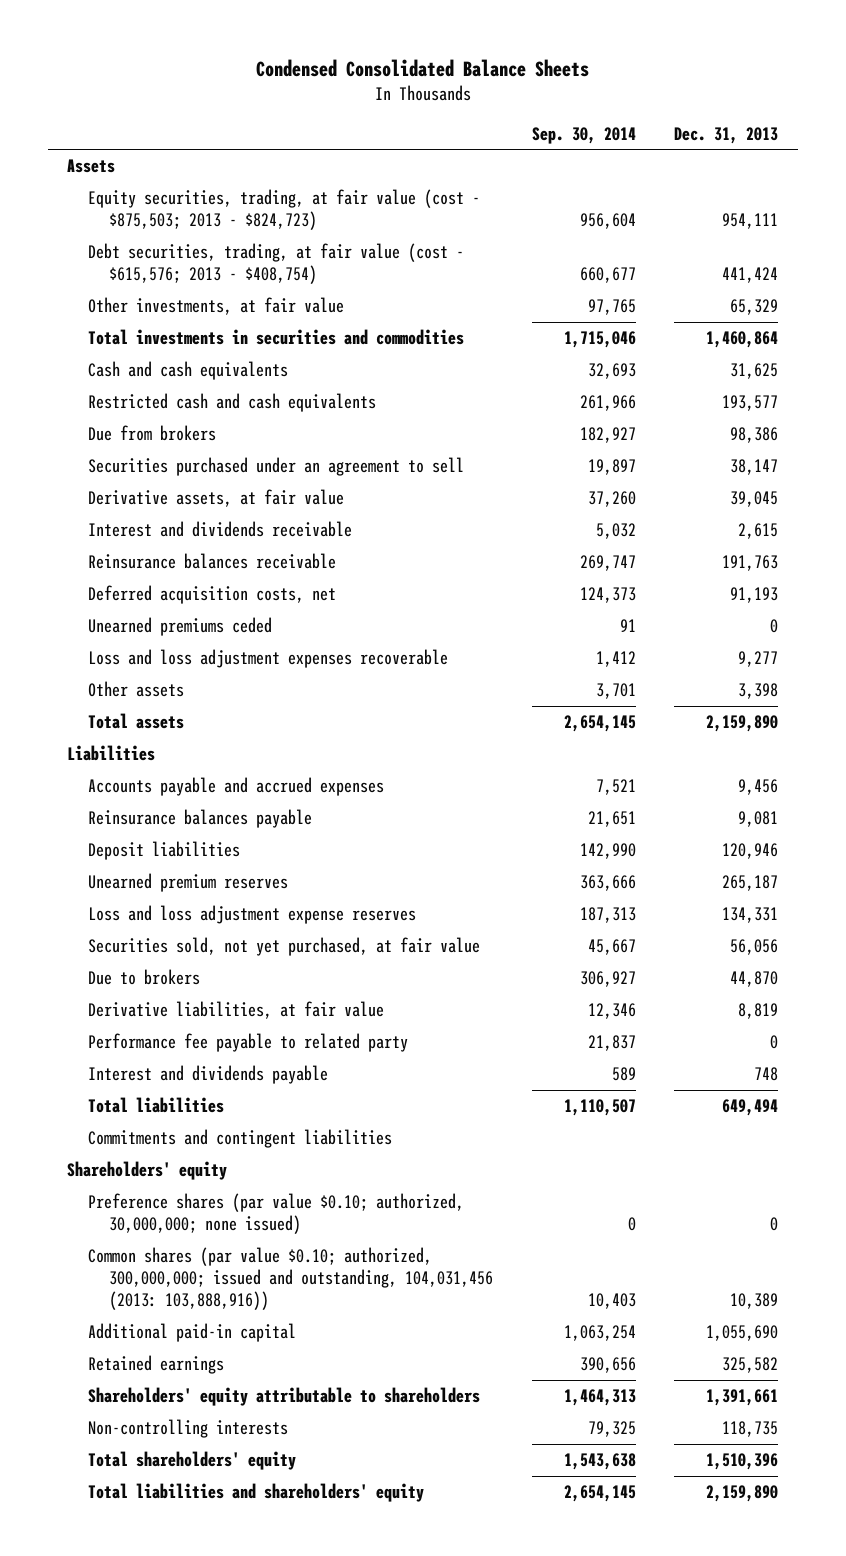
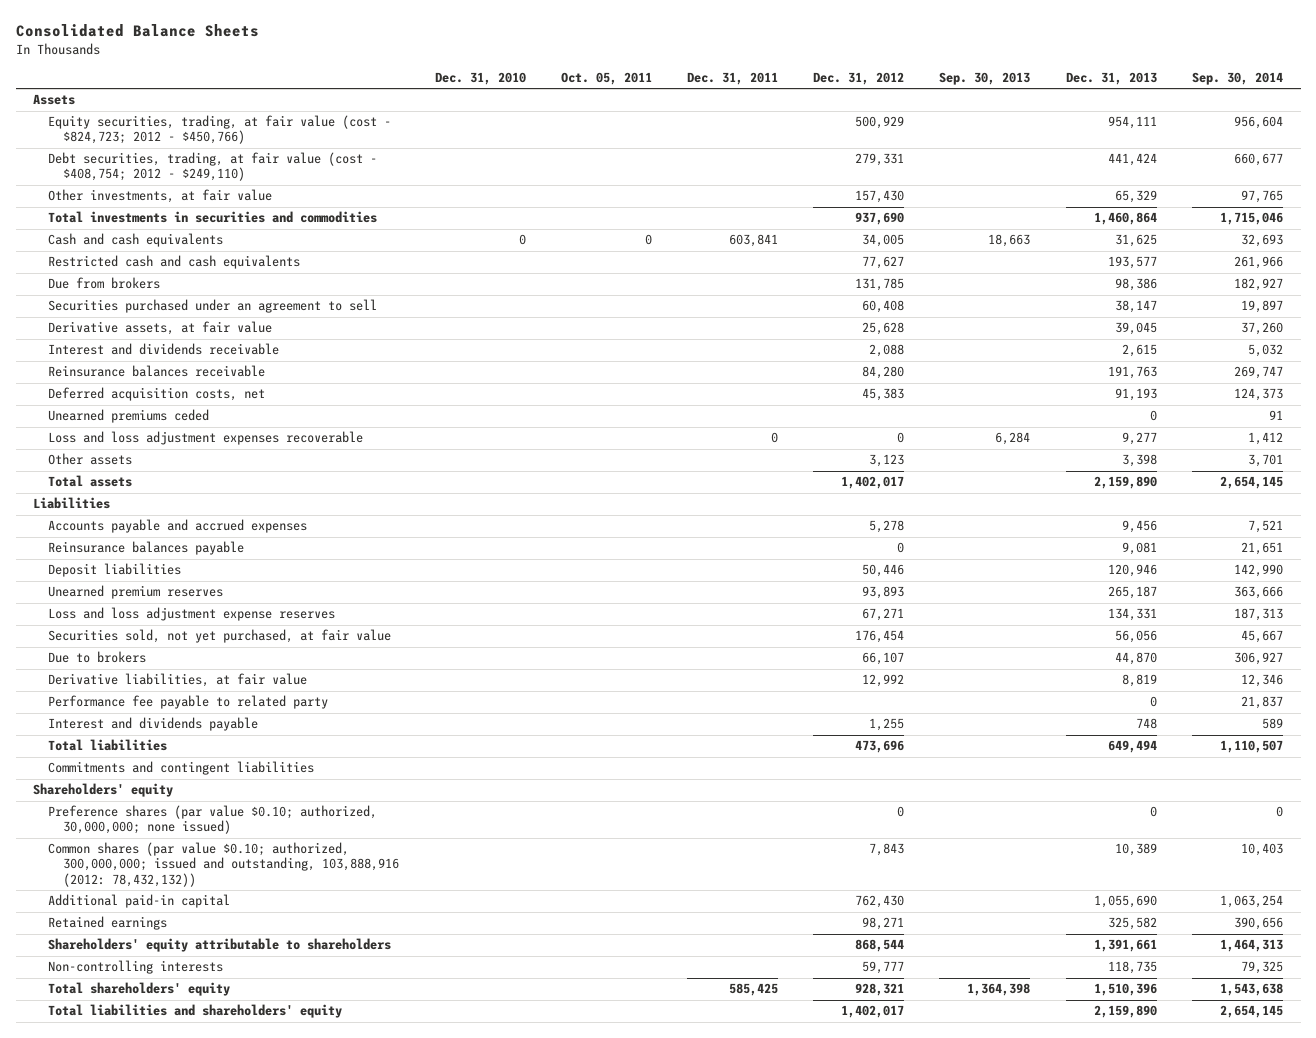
- Condensed Consolidated Balance Sheets
+ Consolidated Balance Sheets
- | Sep. 30, 2014 | Dec. 31, 2013
+ | Dec. 31, 2010 | Oct. 05, 2011 | Dec. 31, 2011 | Dec. 31, 2012 | Sep. 30, 2013 | Dec. 31, 2013 | Sep. 30, 2014
- Equity securities, trading, at fair value (cost - $875,503; 2013 - $824,723) | 956,604 | 954,111
- Debt securities, trading, at fair value (cost - $615,576; 2013 - $408,754) | 660,677 | 441,424
+ Equity securities, trading, at fair value (cost - $824,723; 2012 - $450,766) | | | | 500,929 | | 954,111 | 956,604
+ Debt securities, trading, at fair value (cost - $408,754; 2012 - $249,110) | | | | 279,331 | | 441,424 | 660,677
- Common shares (par value $0.10; authorized, 300,000,000; issued and outstanding, 104,031,456 (2013: 103,888,916)) | 10,403 | 10,389
+ Common shares (par value $0.10; authorized, 300,000,000; issued and outstanding, 103,888,916 (2012: 78,432,132)) | | | | 7,843 | | 10,389 | 10,403

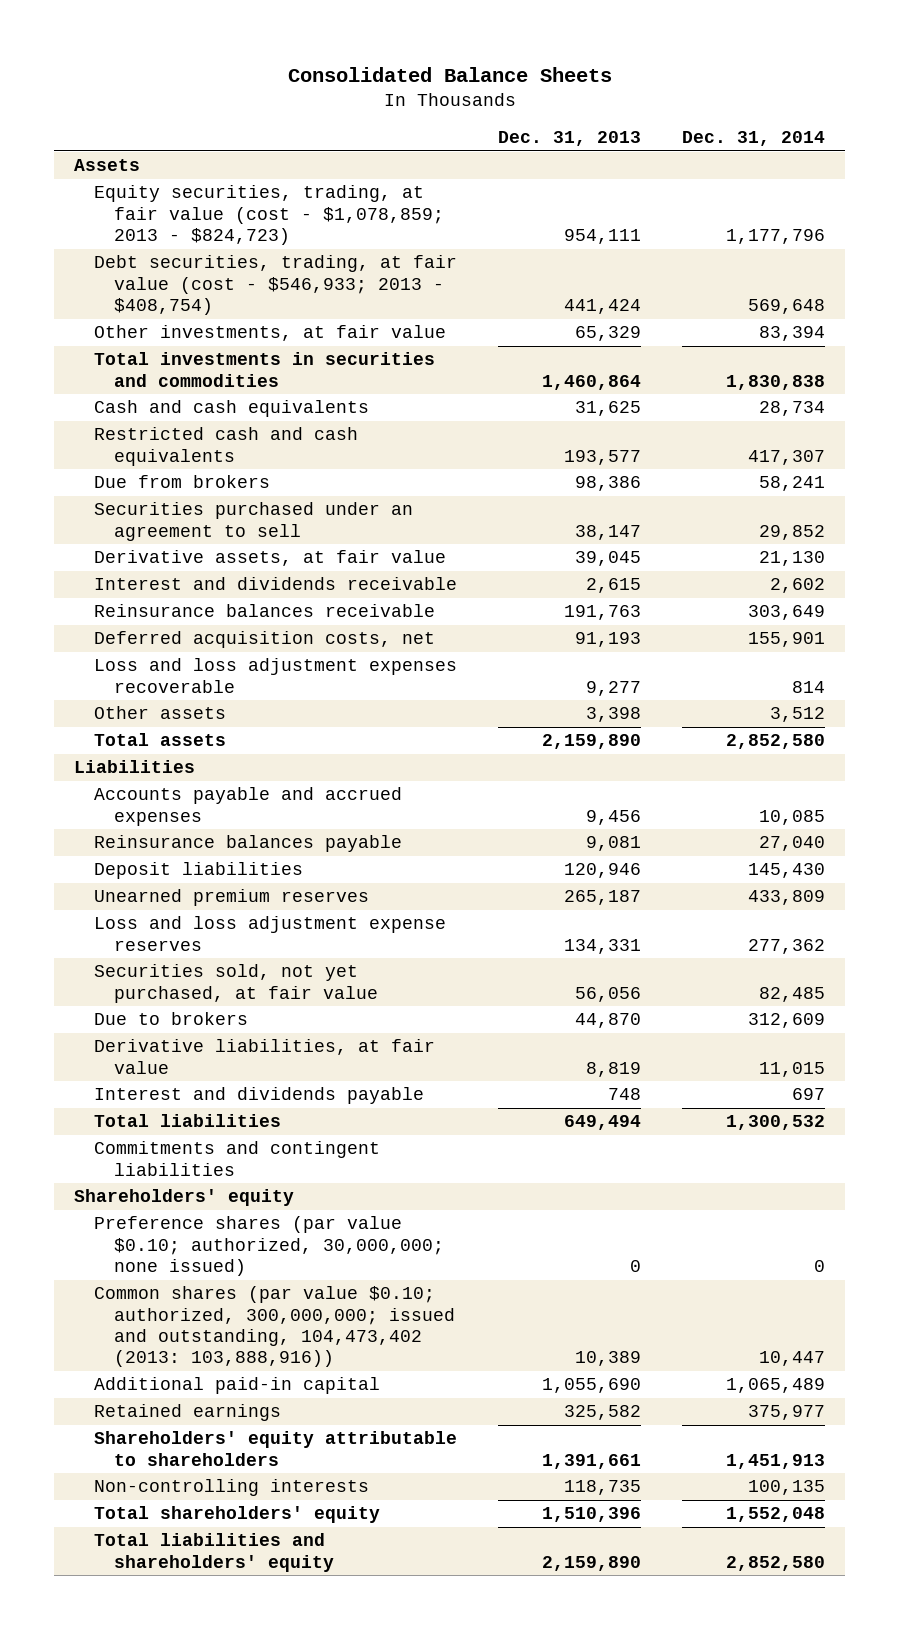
- | Dec. 31, 2010 | Oct. 05, 2011 | Dec. 31, 2011 | Dec. 31, 2012 | Sep. 30, 2013 | Dec. 31, 2013 | Sep. 30, 2014
+ | Dec. 31, 2013 | Dec. 31, 2014
- Equity securities, trading, at fair value (cost - $824,723; 2012 - $450,766) | | | | 500,929 | | 954,111 | 956,604
- Debt securities, trading, at fair value (cost - $408,754; 2012 - $249,110) | | | | 279,331 | | 441,424 | 660,677
+ Equity securities, trading, at fair value (cost - $1,078,859; 2013 - $824,723) | 954,111 | 1,177,796
+ Debt securities, trading, at fair value (cost - $546,933; 2013 - $408,754) | 441,424 | 569,648
- Unearned premiums ceded | | | | | | 0 | 91
- Performance fee payable to related party | | | | | | 0 | 21,837
- Common shares (par value $0.10; authorized, 300,000,000; issued and outstanding, 103,888,916 (2012: 78,432,132)) | | | | 7,843 | | 10,389 | 10,403
+ Common shares (par value $0.10; authorized, 300,000,000; issued and outstanding, 104,473,402 (2013: 103,888,916)) | 10,389 | 10,447

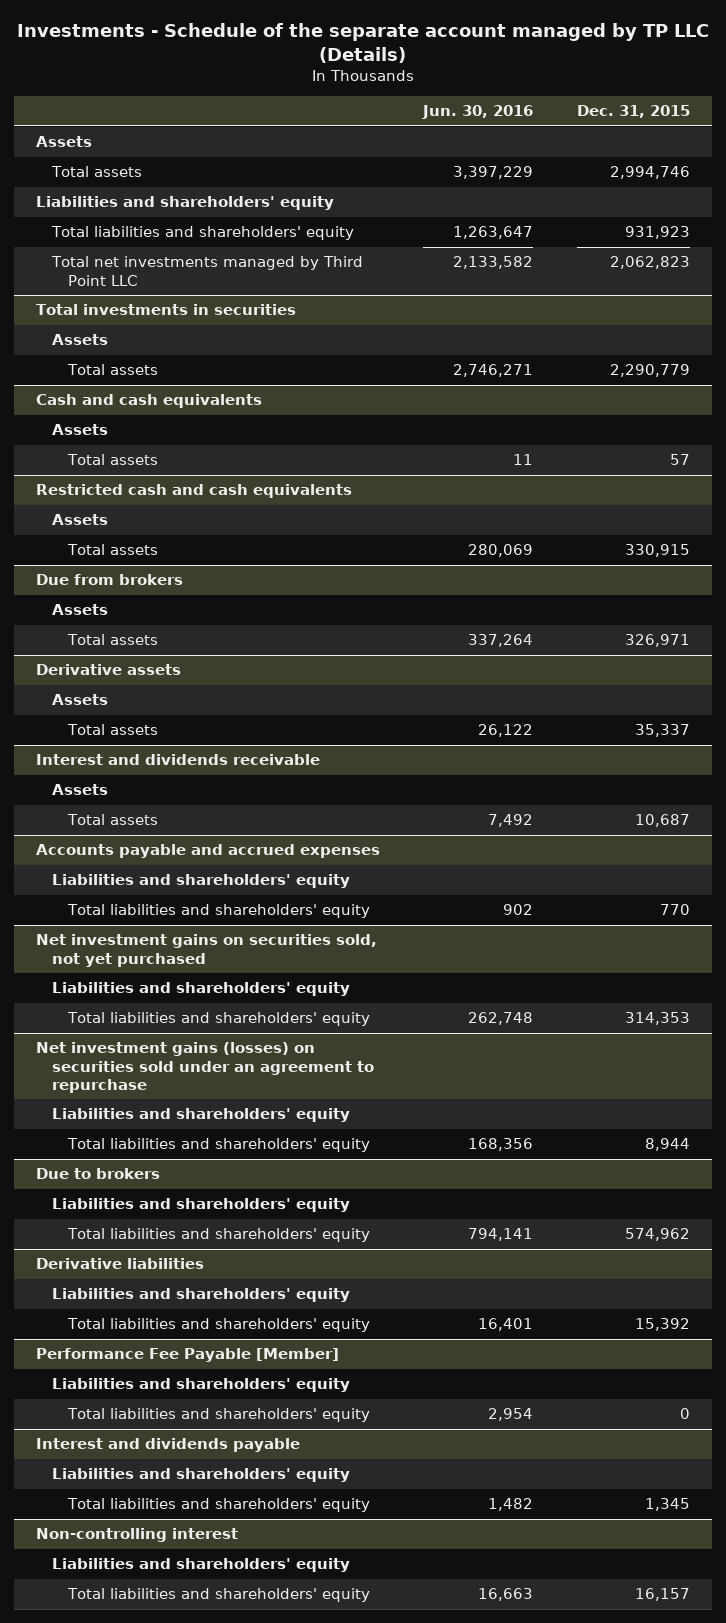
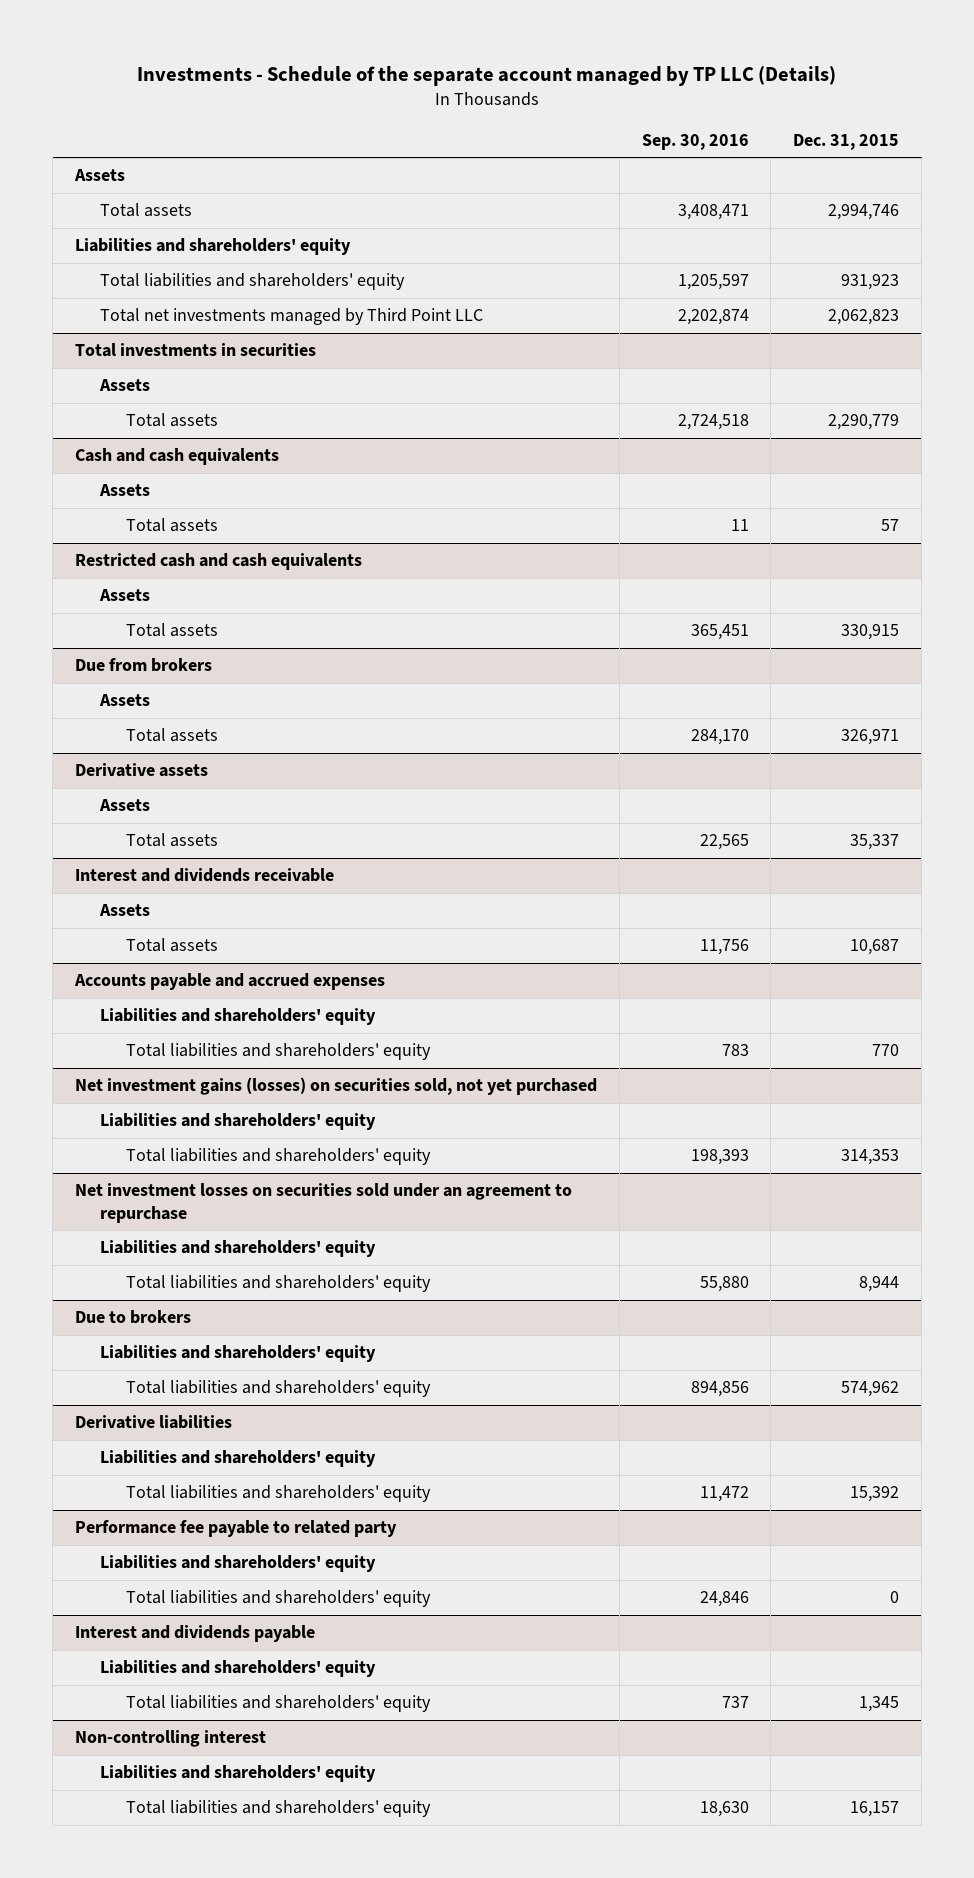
- | Jun. 30, 2016 | Dec. 31, 2015
+ | Sep. 30, 2016 | Dec. 31, 2015
- Net investment gains on securities sold, not yet purchased
+ Net investment gains (losses) on securities sold, not yet purchased
- Net investment gains (losses) on securities sold under an agreement to repurchase
+ Net investment losses on securities sold under an agreement to repurchase
- Performance Fee Payable [Member]
+ Performance fee payable to related party

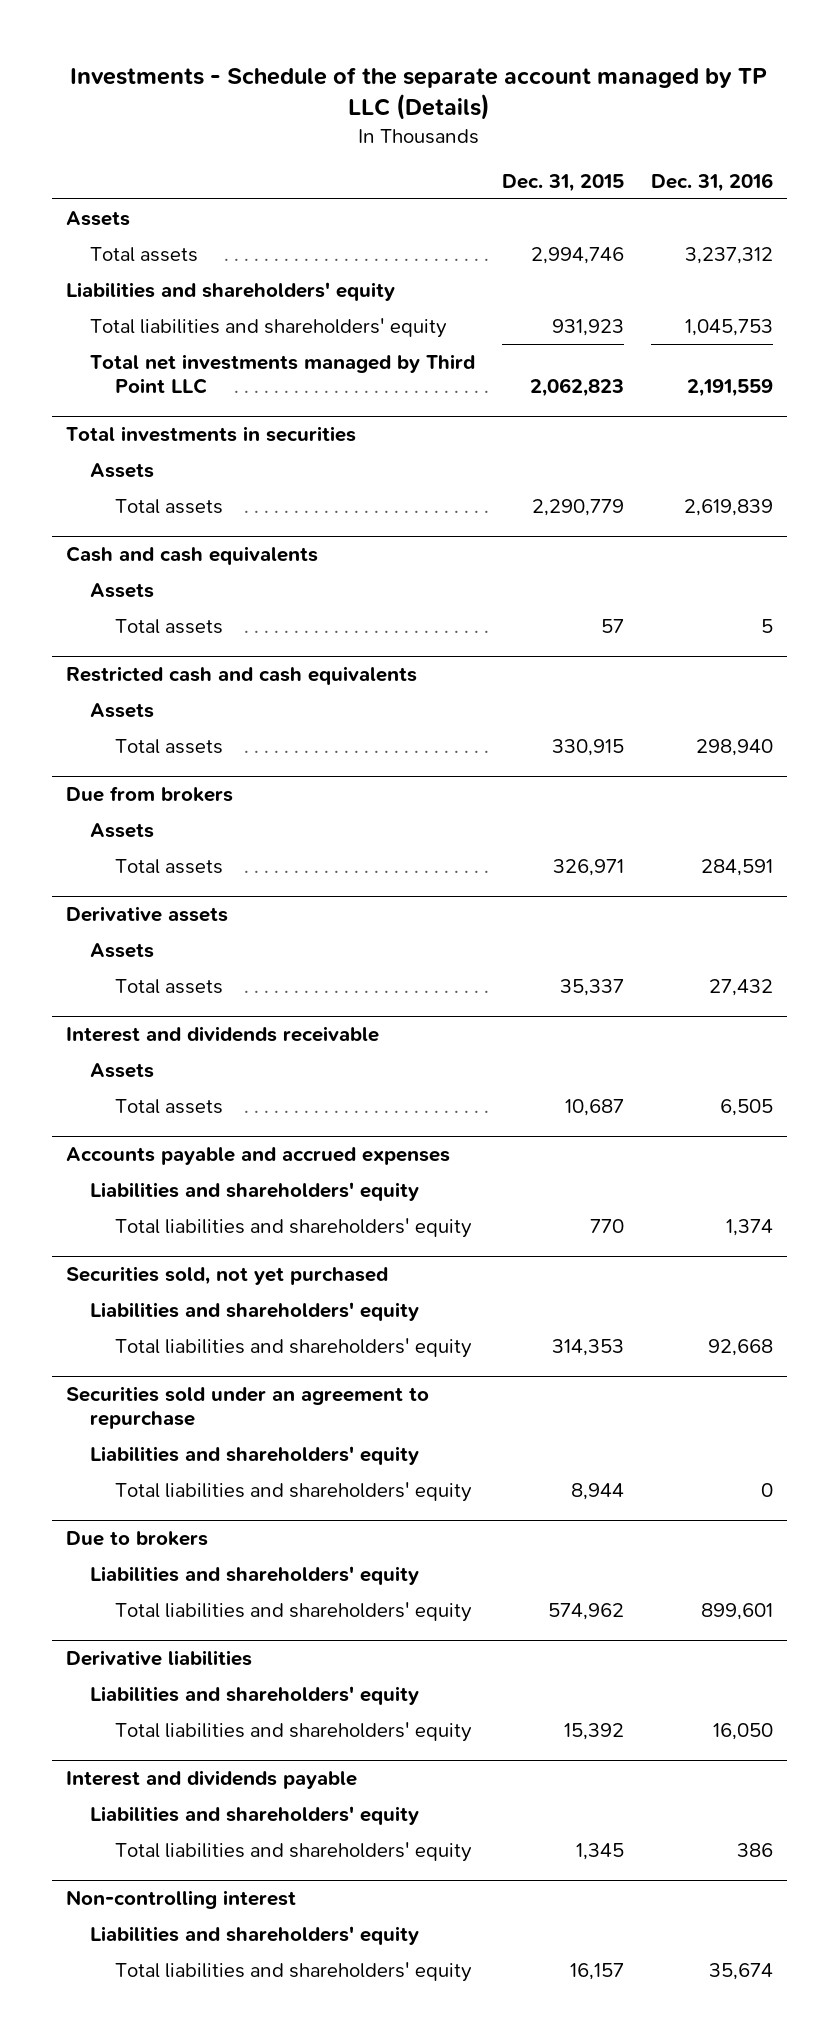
- | Sep. 30, 2016 | Dec. 31, 2015
+ | Dec. 31, 2015 | Dec. 31, 2016
- Net investment gains (losses) on securities sold, not yet purchased
+ Securities sold, not yet purchased
- Net investment losses on securities sold under an agreement to repurchase
+ Securities sold under an agreement to repurchase
- Performance fee payable to related party
- Liabilities and shareholders' equity
- Total liabilities and shareholders' equity | 24,846 | 0

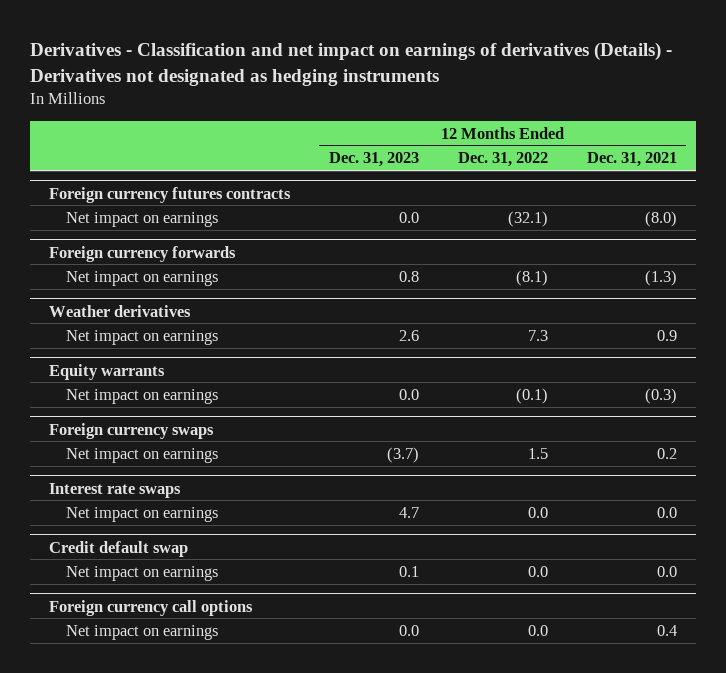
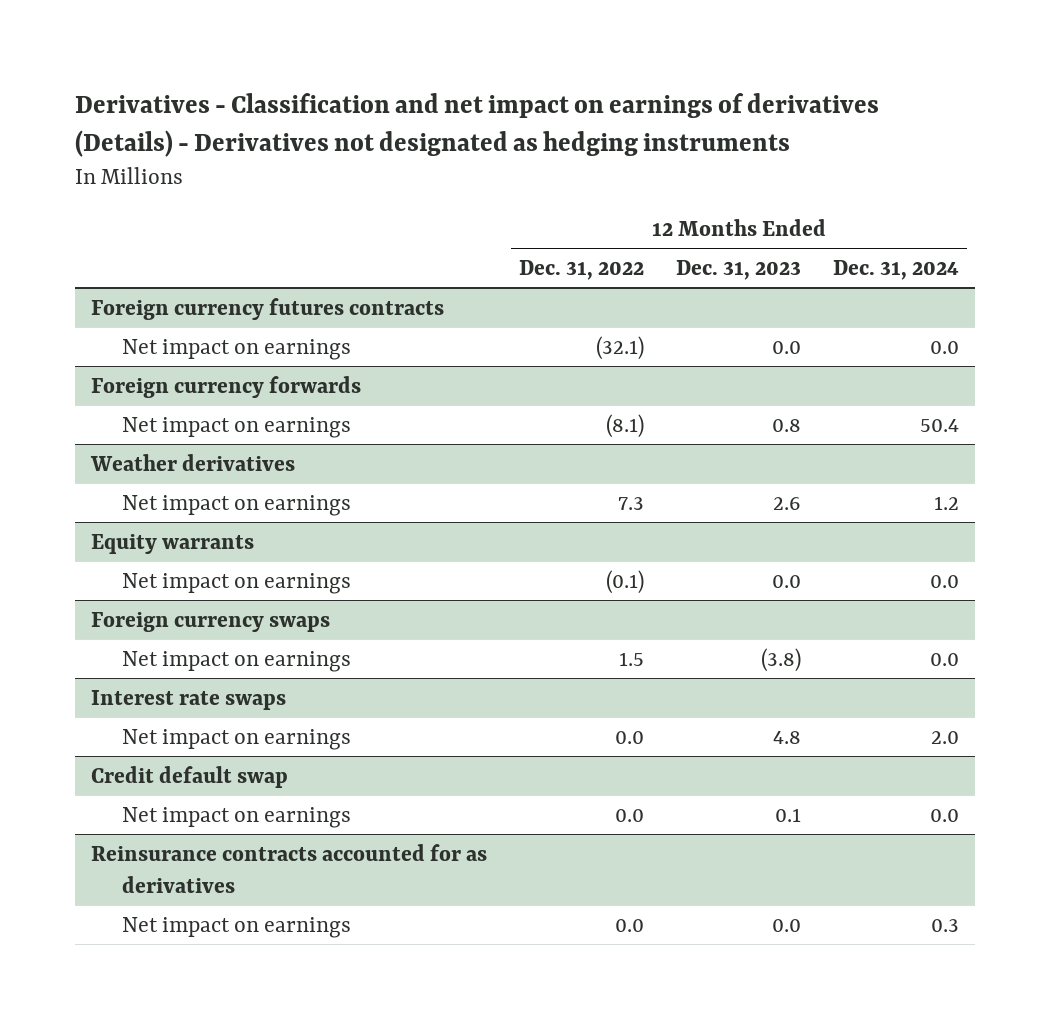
- | 12 Months Ended Dec. 31, 2023 | 12 Months Ended Dec. 31, 2022 | 12 Months Ended Dec. 31, 2021
+ | 12 Months Ended Dec. 31, 2022 | 12 Months Ended Dec. 31, 2023 | 12 Months Ended Dec. 31, 2024
@ Foreign currency swaps
- Net impact on earnings | (3.7) | 1.5 | 0.2
+ Net impact on earnings | 1.5 | (3.8) | 0.0
@ Interest rate swaps
- Net impact on earnings | 4.7 | 0.0 | 0.0
+ Net impact on earnings | 0.0 | 4.8 | 2.0
- Foreign currency call options
+ Reinsurance contracts accounted for as derivatives

